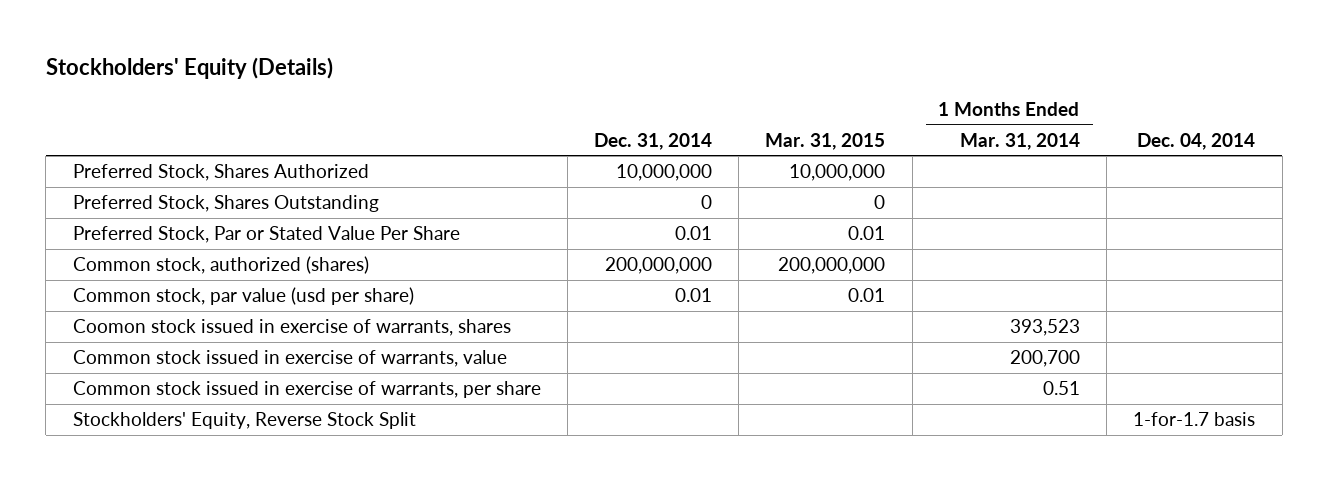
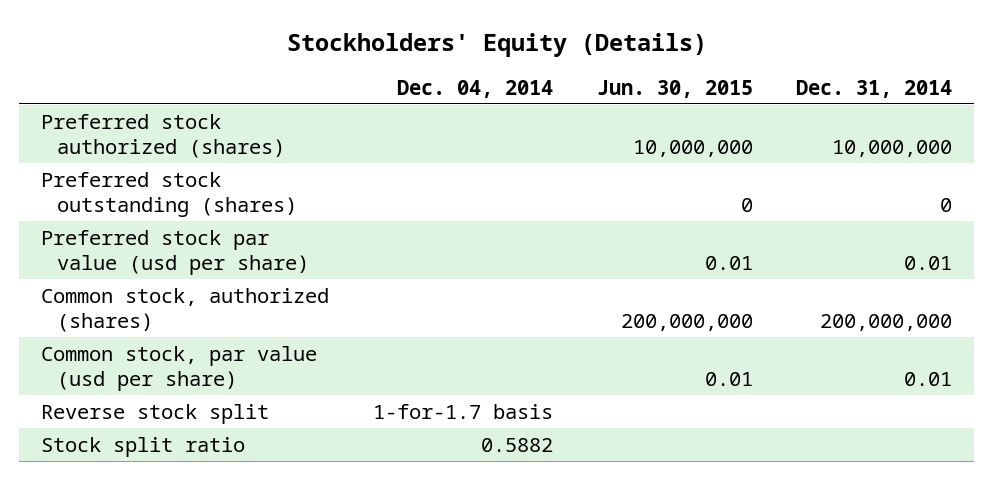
- | Dec. 31, 2014 | Mar. 31, 2015 | 1 Months Ended Mar. 31, 2014 | Dec. 04, 2014
+ | Dec. 04, 2014 | Jun. 30, 2015 | Dec. 31, 2014
- Preferred Stock, Shares Authorized | 10,000,000 | 10,000,000 | |
- Preferred Stock, Shares Outstanding | 0 | 0 | |
- Preferred Stock, Par or Stated Value Per Share | 0.01 | 0.01 | |
+ Preferred stock authorized (shares) | | 10,000,000 | 10,000,000
+ Preferred stock outstanding (shares) | | 0 | 0
+ Preferred stock par value (usd per share) | | 0.01 | 0.01
- Coomon stock issued in exercise of warrants, shares | | | 393,523 |
- Common stock issued in exercise of warrants, value | | | 200,700 |
- Common stock issued in exercise of warrants, per share | | | 0.51 |
- Stockholders' Equity, Reverse Stock Split | | | | 1-for-1.7 basis
+ Reverse stock split | 1-for-1.7 basis | |
+ Stock split ratio | 0.5882 | |

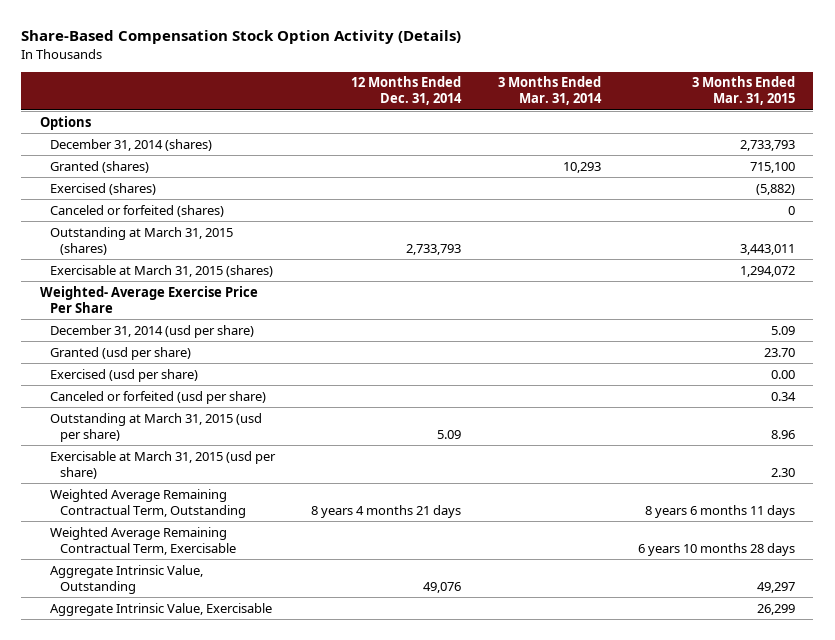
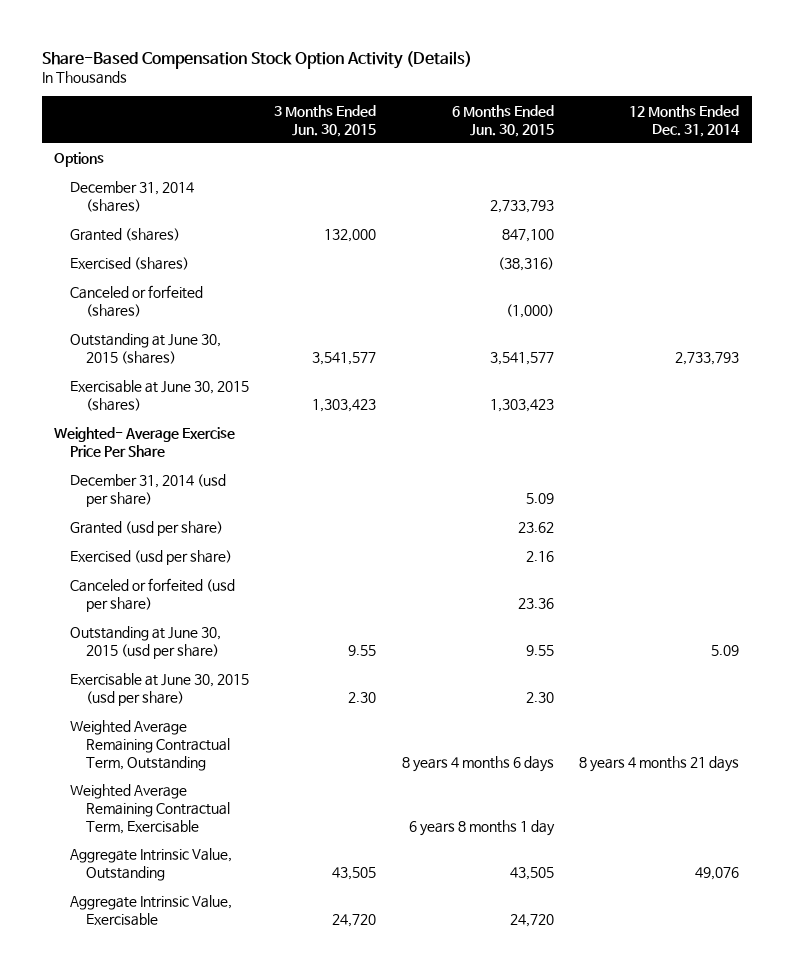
- | 12 Months Ended Dec. 31, 2014 | 3 Months Ended Mar. 31, 2014 | 3 Months Ended Mar. 31, 2015
+ | 3 Months Ended Jun. 30, 2015 | 6 Months Ended Jun. 30, 2015 | 12 Months Ended Dec. 31, 2014
- Outstanding at March 31, 2015 (shares) | 2,733,793 | | 3,443,011
- Exercisable at March 31, 2015 (shares) | | | 1,294,072
+ Outstanding at June 30, 2015 (shares) | 3,541,577 | 3,541,577 | 2,733,793
+ Exercisable at June 30, 2015 (shares) | 1,303,423 | 1,303,423 |
- Outstanding at March 31, 2015 (usd per share) | 5.09 | | 8.96
- Exercisable at March 31, 2015 (usd per share) | | | 2.30
+ Outstanding at June 30, 2015 (usd per share) | 9.55 | 9.55 | 5.09
+ Exercisable at June 30, 2015 (usd per share) | 2.30 | 2.30 |

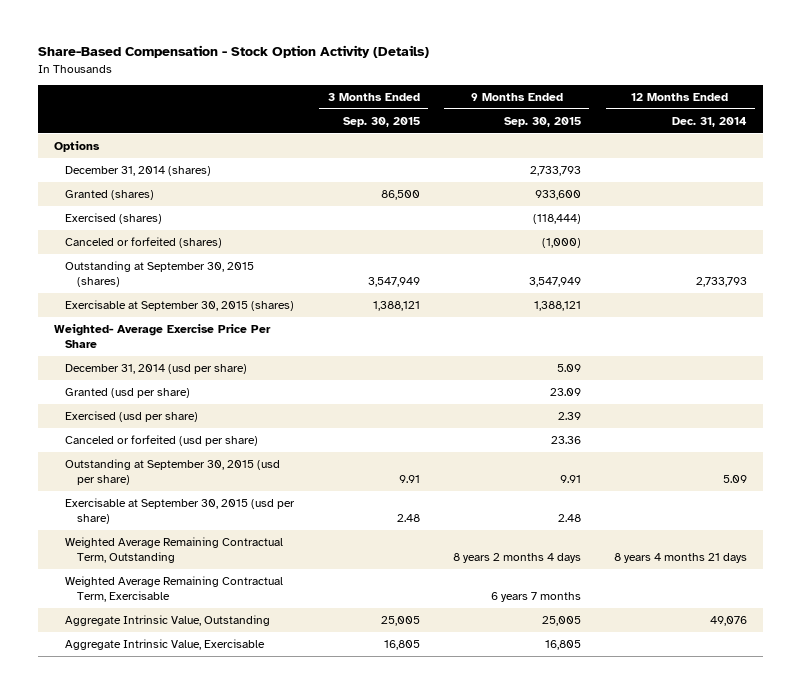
- Share-Based Compensation Stock Option Activity (Details)
+ Share-Based Compensation - Stock Option Activity (Details)
- | 3 Months Ended Jun. 30, 2015 | 6 Months Ended Jun. 30, 2015 | 12 Months Ended Dec. 31, 2014
+ | 3 Months Ended Sep. 30, 2015 | 9 Months Ended Sep. 30, 2015 | 12 Months Ended Dec. 31, 2014
- Outstanding at June 30, 2015 (shares) | 3,541,577 | 3,541,577 | 2,733,793
- Exercisable at June 30, 2015 (shares) | 1,303,423 | 1,303,423 |
+ Outstanding at September 30, 2015 (shares) | 3,547,949 | 3,547,949 | 2,733,793
+ Exercisable at September 30, 2015 (shares) | 1,388,121 | 1,388,121 |
- Outstanding at June 30, 2015 (usd per share) | 9.55 | 9.55 | 5.09
- Exercisable at June 30, 2015 (usd per share) | 2.30 | 2.30 |
+ Outstanding at September 30, 2015 (usd per share) | 9.91 | 9.91 | 5.09
+ Exercisable at September 30, 2015 (usd per share) | 2.48 | 2.48 |

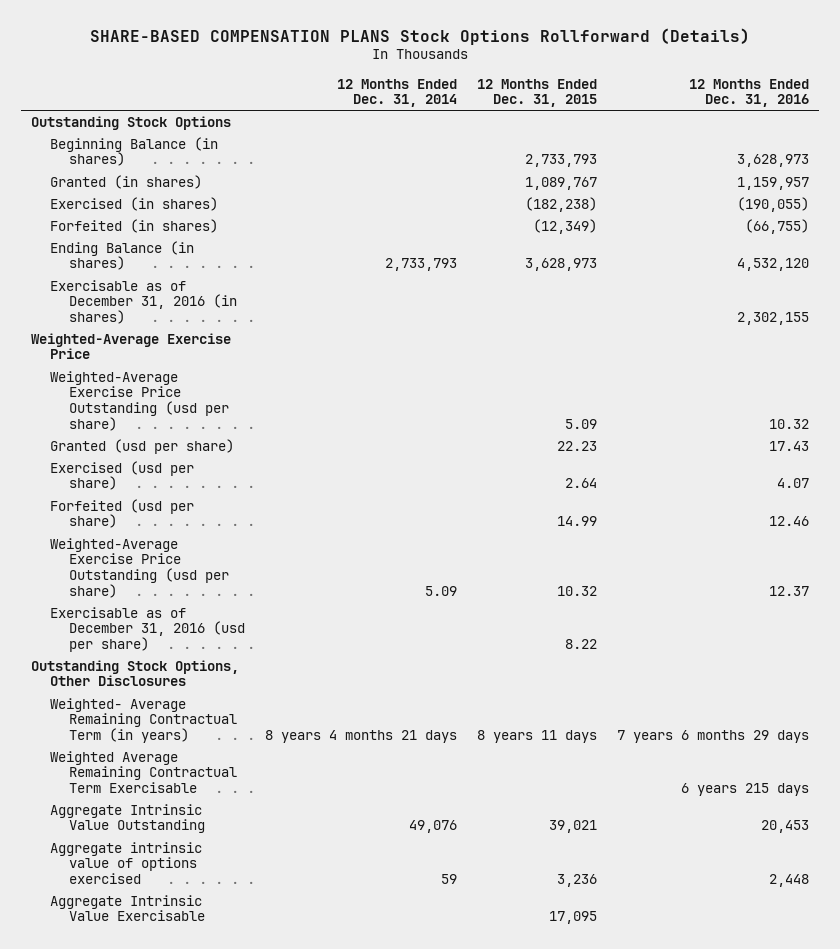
- Share-Based Compensation - Stock Option Activity (Details)
+ SHARE-BASED COMPENSATION PLANS Stock Options Rollforward (Details)
- | 3 Months Ended Sep. 30, 2015 | 9 Months Ended Sep. 30, 2015 | 12 Months Ended Dec. 31, 2014
+ | 12 Months Ended Dec. 31, 2014 | 12 Months Ended Dec. 31, 2015 | 12 Months Ended Dec. 31, 2016
- Options
- December 31, 2014 (shares) | | 2,733,793 |
- Granted (shares) | 86,500 | 933,600 |
- Exercised (shares) | | (118,444) |
- Canceled or forfeited (shares) | | (1,000) |
- Outstanding at September 30, 2015 (shares) | 3,547,949 | 3,547,949 | 2,733,793
- Exercisable at September 30, 2015 (shares) | 1,388,121 | 1,388,121 |
- Weighted- Average Exercise Price Per Share
- December 31, 2014 (usd per share) | | 5.09 |
+ Outstanding Stock Options
+ Beginning Balance (in shares) | | 2,733,793 | 3,628,973
+ Granted (in shares) | | 1,089,767 | 1,159,957
+ Exercised (in shares) | | (182,238) | (190,055)
+ Forfeited (in shares) | | (12,349) | (66,755)
+ Ending Balance (in shares) | 2,733,793 | 3,628,973 | 4,532,120
+ Exercisable as of December 31, 2016 (in shares) | | | 2,302,155
+ Weighted-Average Exercise Price
+ Weighted-Average Exercise Price Outstanding (usd per share) | | 5.09 | 10.32
- Canceled or forfeited (usd per share) | | 23.36 |
- Outstanding at September 30, 2015 (usd per share) | 9.91 | 9.91 | 5.09
- Exercisable at September 30, 2015 (usd per share) | 2.48 | 2.48 |
- Weighted Average Remaining Contractual Term, Outstanding | | 8 years 2 months 4 days | 8 years 4 months 21 days
- Weighted Average Remaining Contractual Term, Exercisable | | 6 years 7 months |
- Aggregate Intrinsic Value, Outstanding | 25,005 | 25,005 | 49,076
- Aggregate Intrinsic Value, Exercisable | 16,805 | 16,805 |
+ Forfeited (usd per share) | | 14.99 | 12.46
+ Weighted-Average Exercise Price Outstanding (usd per share) | 5.09 | 10.32 | 12.37
+ Exercisable as of December 31, 2016 (usd per share) | | 8.22 |
+ Outstanding Stock Options, Other Disclosures
+ Weighted- Average Remaining Contractual Term (in years) | 8 years 4 months 21 days | 8 years 11 days | 7 years 6 months 29 days
+ Weighted Average Remaining Contractual Term Exercisable | | | 6 years 215 days
+ Aggregate Intrinsic Value Outstanding | 49,076 | 39,021 | 20,453
+ Aggregate intrinsic value of options exercised | 59 | 3,236 | 2,448
+ Aggregate Intrinsic Value Exercisable | | 17,095 |

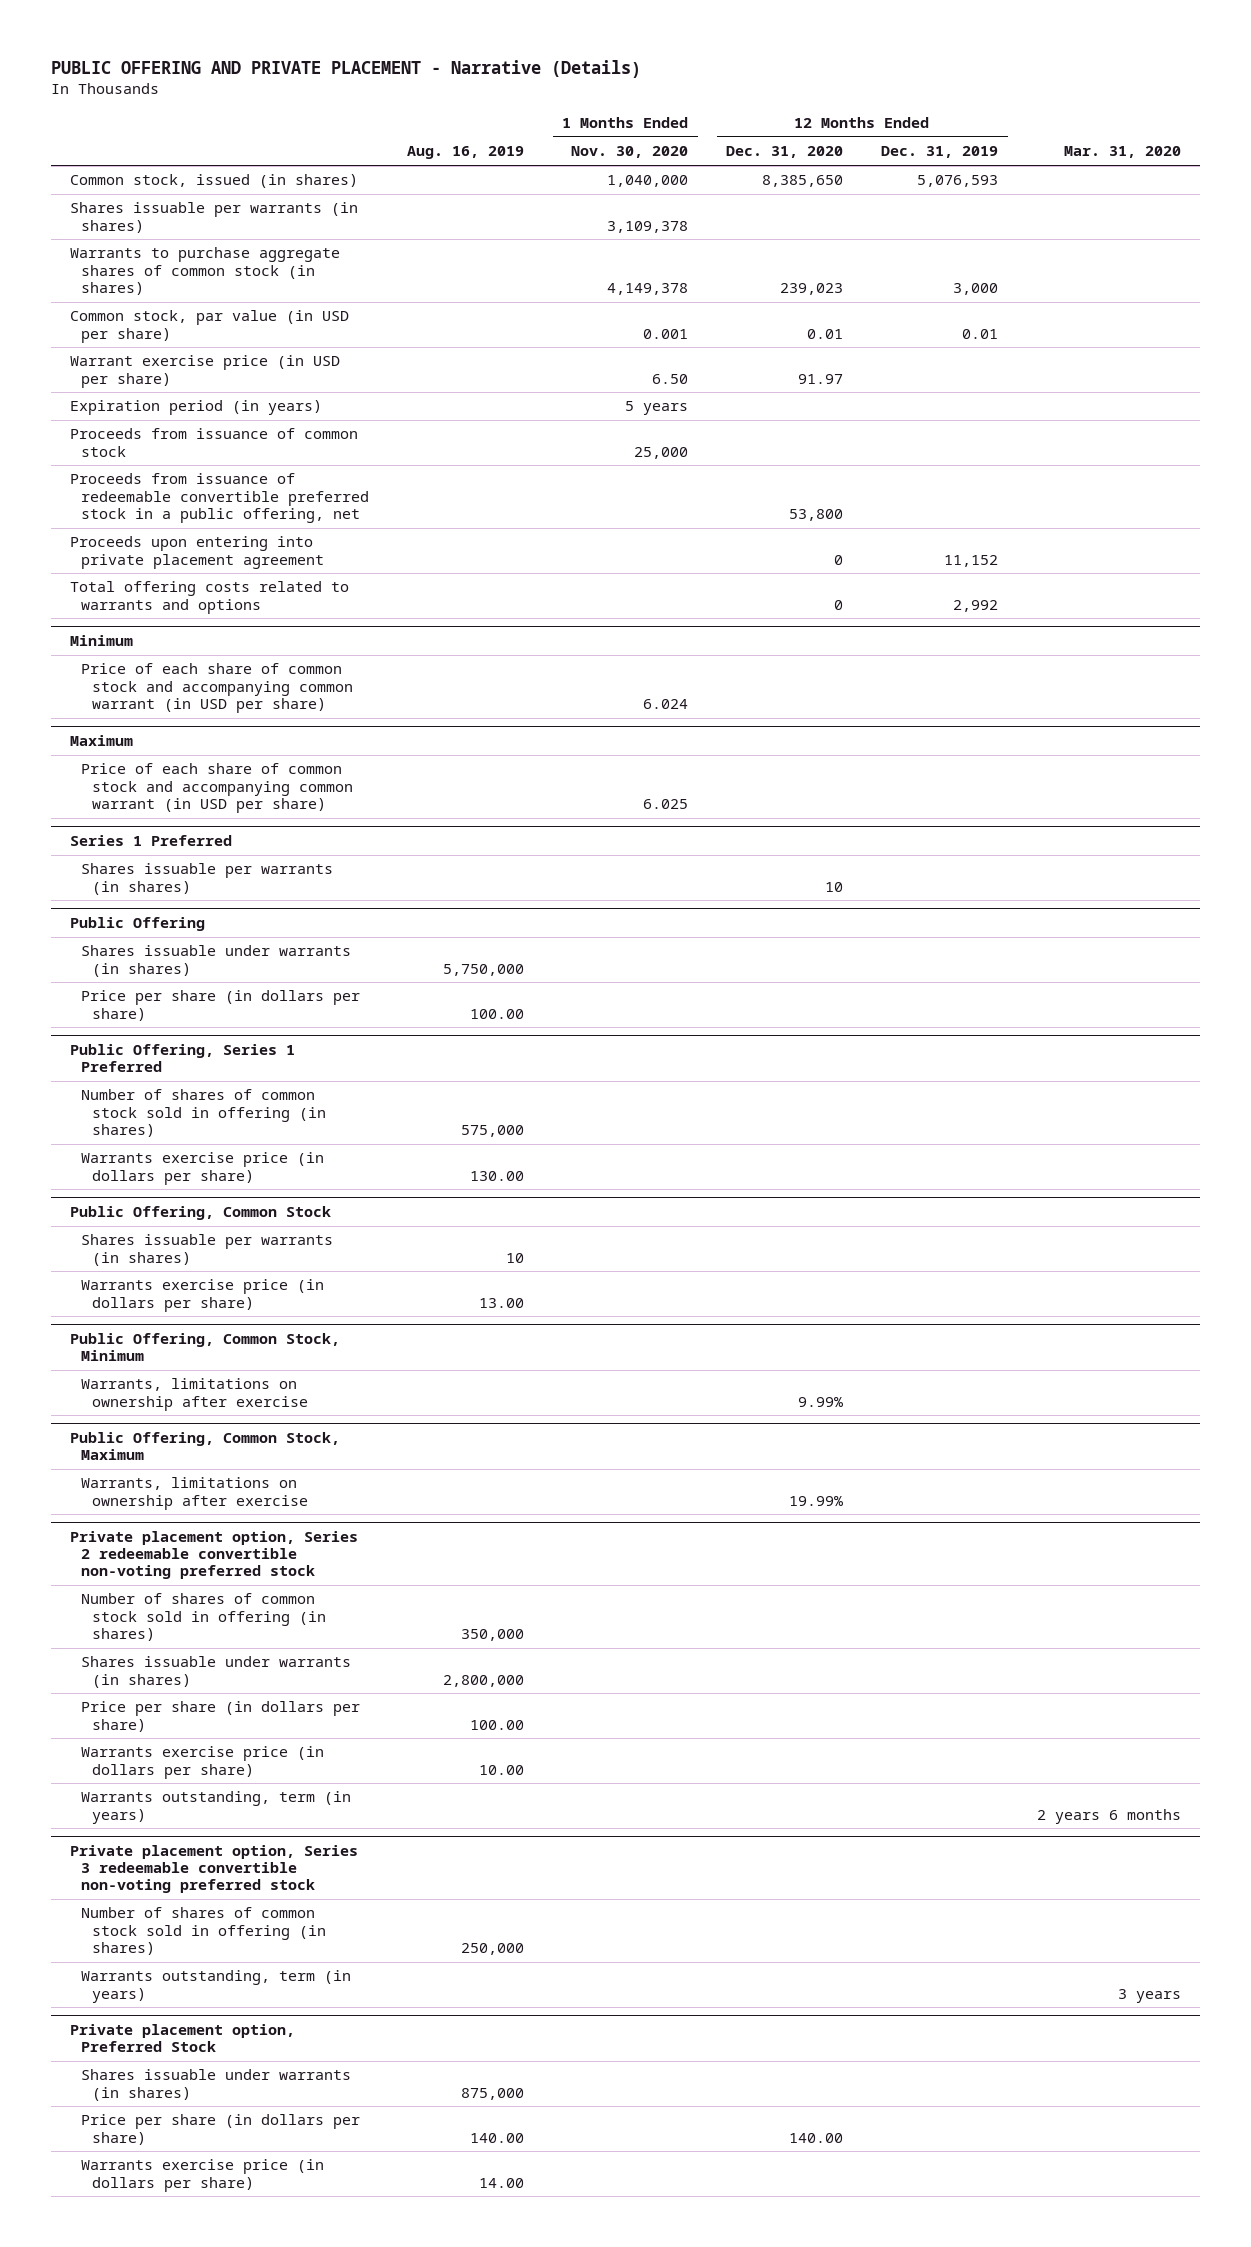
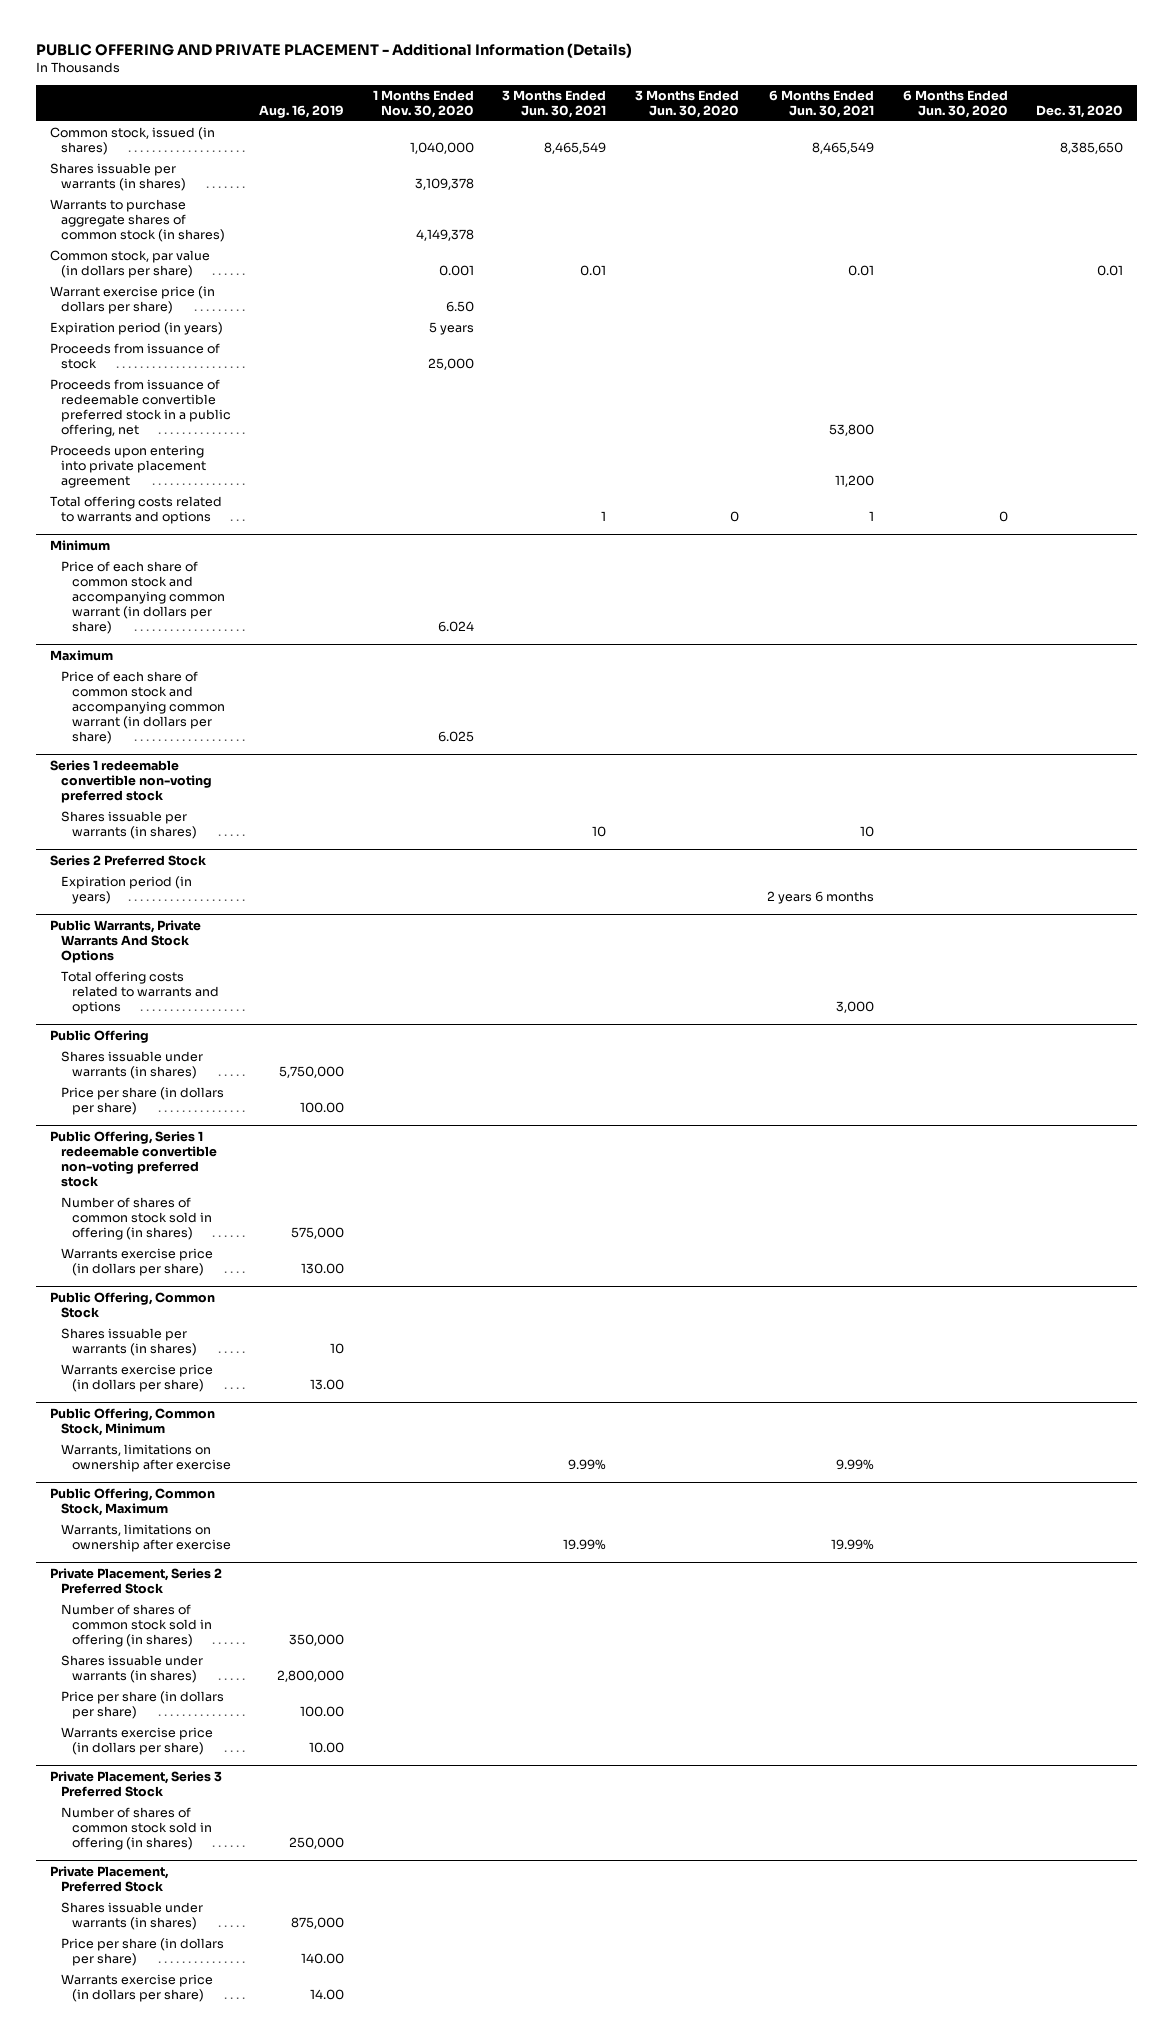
- PUBLIC OFFERING AND PRIVATE PLACEMENT - Narrative (Details)
+ PUBLIC OFFERING AND PRIVATE PLACEMENT - Additional Information (Details)
- | Aug. 16, 2019 | 1 Months Ended Nov. 30, 2020 | 12 Months Ended Dec. 31, 2020 | 12 Months Ended Dec. 31, 2019 | Mar. 31, 2020
+ | Aug. 16, 2019 | 1 Months Ended Nov. 30, 2020 | 3 Months Ended Jun. 30, 2021 | 3 Months Ended Jun. 30, 2020 | 6 Months Ended Jun. 30, 2021 | 6 Months Ended Jun. 30, 2020 | Dec. 31, 2020
- Common stock, par value (in USD per share) | | 0.001 | 0.01 | 0.01 |
- Warrant exercise price (in USD per share) | | 6.50 | 91.97 | |
+ Common stock, par value (in dollars per share) | | 0.001 | 0.01 | | 0.01 | | 0.01
+ Warrant exercise price (in dollars per share) | | 6.50 | | | | |
- Proceeds from issuance of common stock | | 25,000 | | |
+ Proceeds from issuance of stock | | 25,000 | | | | |
@ Minimum
- Price of each share of common stock and accompanying common warrant (in USD per share) | | 6.024 | | |
+ Price of each share of common stock and accompanying common warrant (in dollars per share) | | 6.024 | | | | |
@ Maximum
- Price of each share of common stock and accompanying common warrant (in USD per share) | | 6.025 | | |
- Series 1 Preferred
@ Maximum
+ Price of each share of common stock and accompanying common warrant (in dollars per share) | | 6.025 | | | | |
+ Series 1 redeemable convertible non-voting preferred stock
+ Series 2 Preferred Stock
+ Expiration period (in years) | | | | | 2 years 6 months | |
+ Public Warrants, Private Warrants And Stock Options
+ Total offering costs related to warrants and options | | | | | 3,000 | |
- Public Offering, Series 1 Preferred
+ Public Offering, Series 1 redeemable convertible non-voting preferred stock
- Private placement option, Series 2 redeemable convertible non-voting preferred stock
+ Private Placement, Series 2 Preferred Stock
- Warrants outstanding, term (in years) | | | | | 2 years 6 months
- Private placement option, Series 3 redeemable convertible non-voting preferred stock
+ Private Placement, Series 3 Preferred Stock
- Warrants outstanding, term (in years) | | | | | 3 years
- Private placement option, Preferred Stock
+ Private Placement, Preferred Stock

